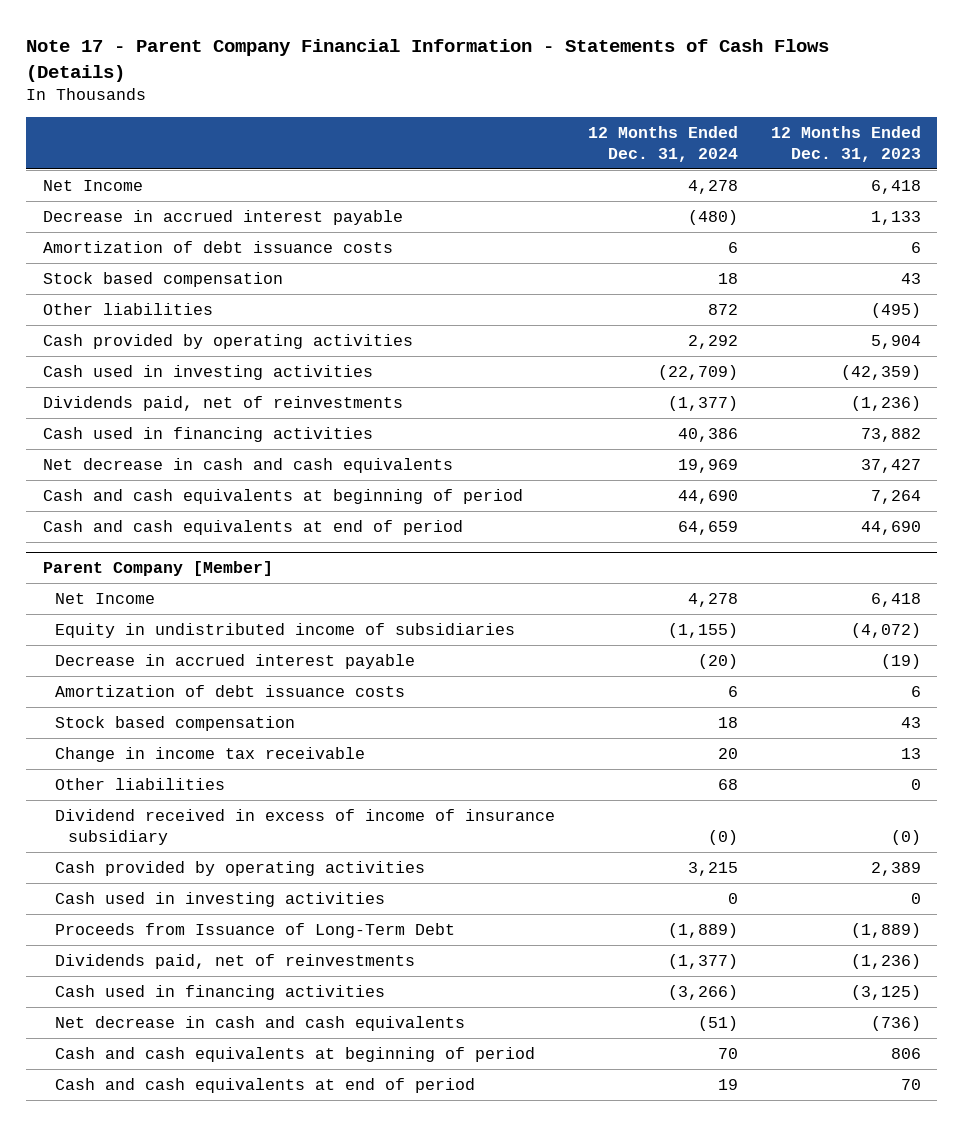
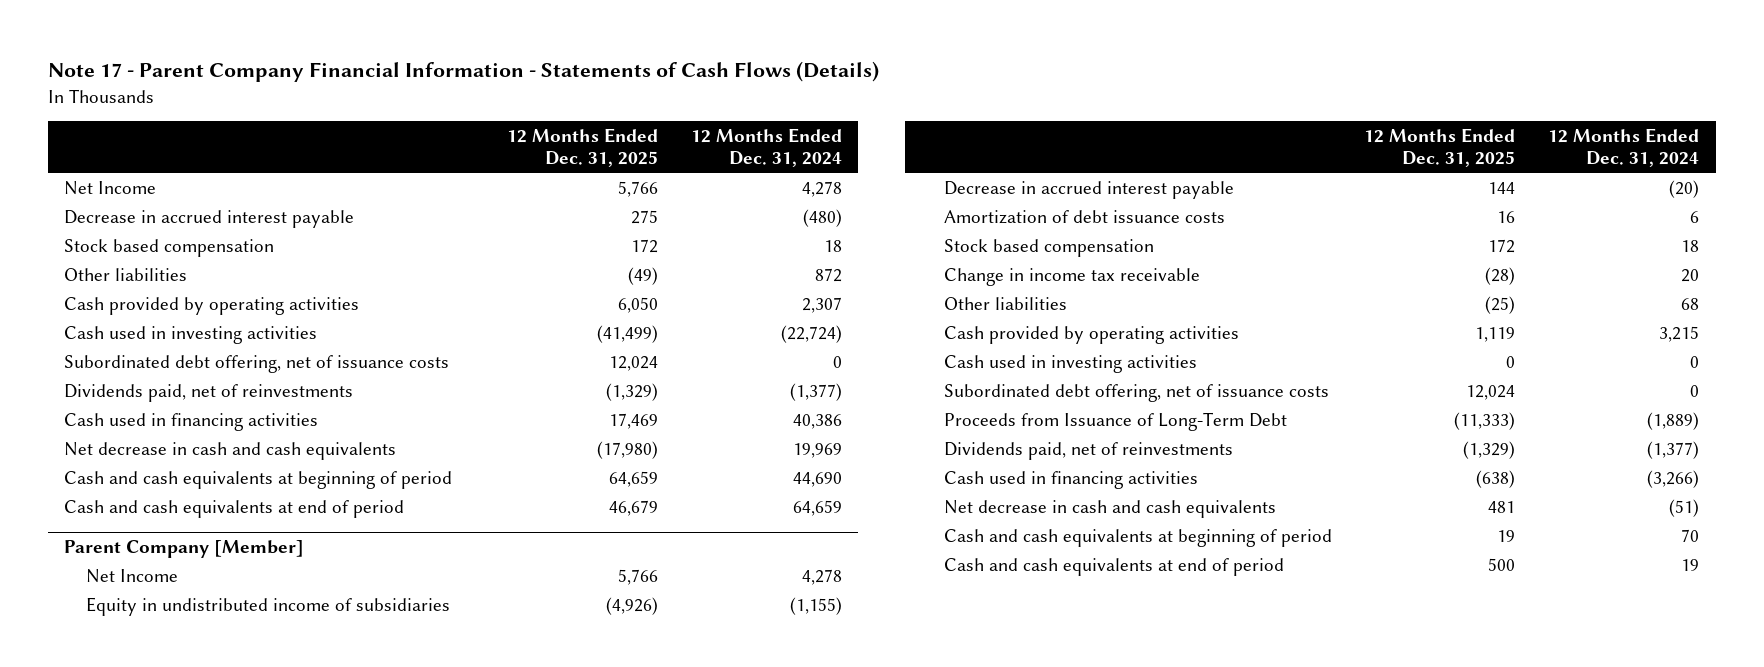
- | 12 Months Ended Dec. 31, 2024 | 12 Months Ended Dec. 31, 2023
+ | 12 Months Ended Dec. 31, 2025 | 12 Months Ended Dec. 31, 2024
- Amortization of debt issuance costs | 6 | 6
- Cash provided by operating activities | 2,292 | 5,904
- Cash used in investing activities | (22,709) | (42,359)
+ Cash provided by operating activities | 6,050 | 2,307
+ Cash used in investing activities | (41,499) | (22,724)
+ Subordinated debt offering, net of issuance costs | 12,024 | 0
@ Parent Company [Member]
- Dividend received in excess of income of insurance subsidiary | (0) | (0)
+ Subordinated debt offering, net of issuance costs | 12,024 | 0

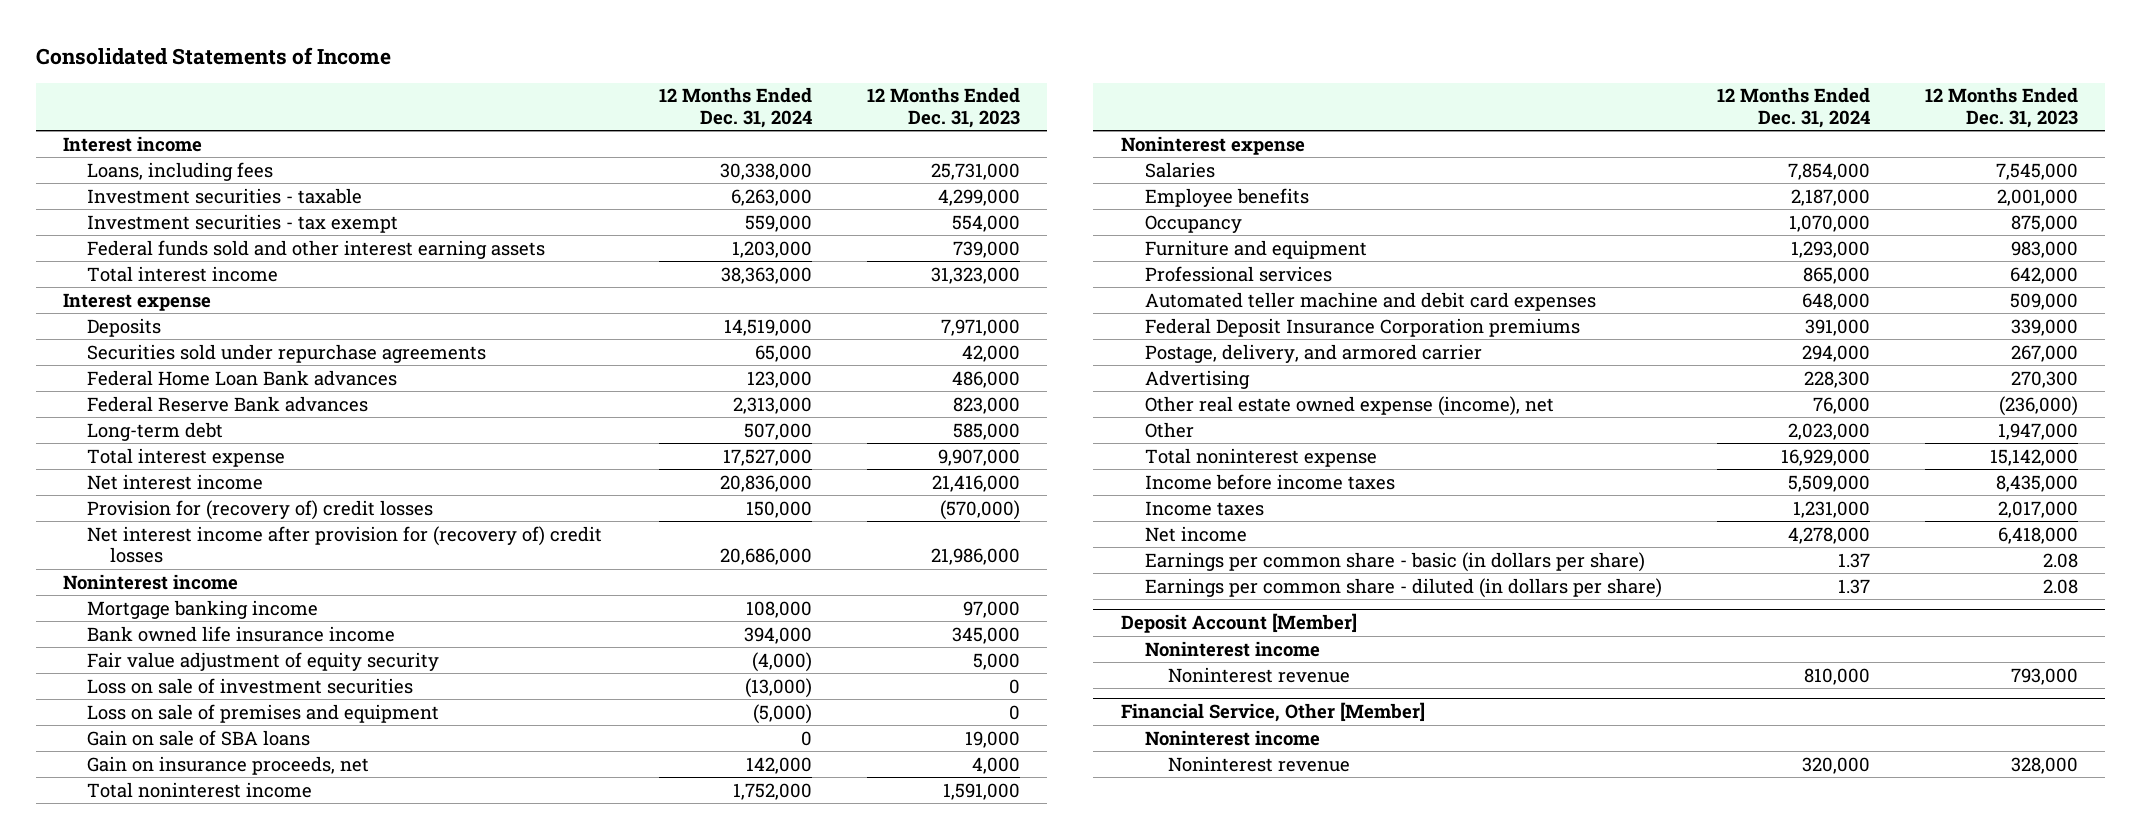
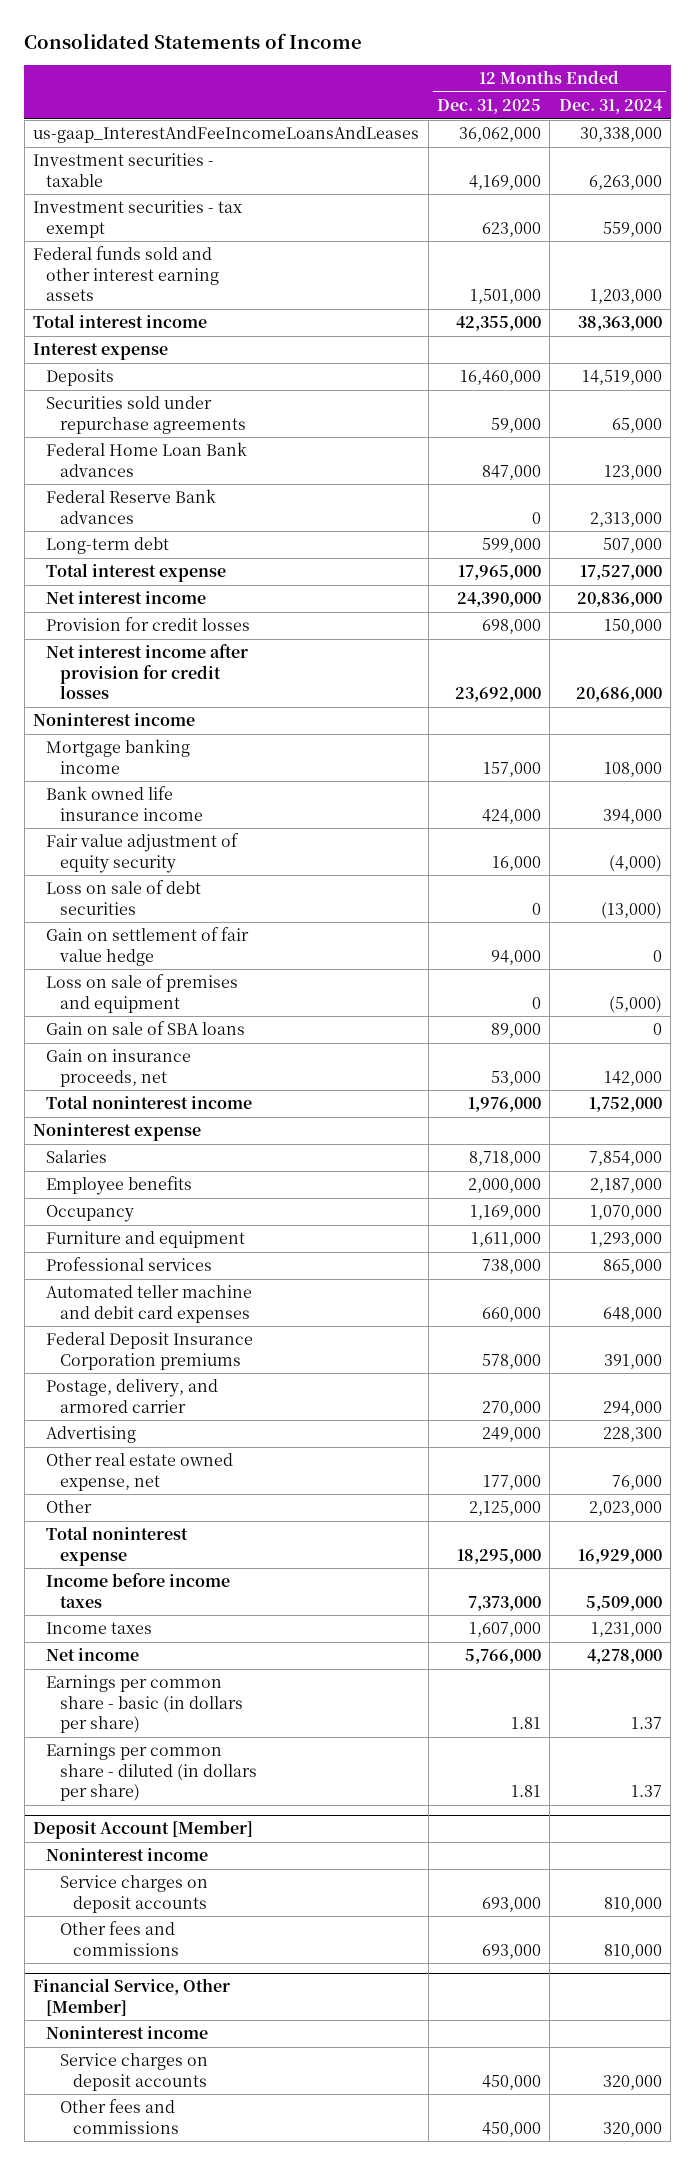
- | 12 Months Ended Dec. 31, 2024 | 12 Months Ended Dec. 31, 2023
+ | 12 Months Ended Dec. 31, 2025 | 12 Months Ended Dec. 31, 2024
- Interest income
- Loans, including fees | 30,338,000 | 25,731,000
+ us-gaap_InterestAndFeeIncomeLoansAndLeases | 36,062,000 | 30,338,000
- Provision for (recovery of) credit losses | 150,000 | (570,000)
- Net interest income after provision for (recovery of) credit losses | 20,686,000 | 21,986,000
+ Provision for credit losses | 698,000 | 150,000
+ Net interest income after provision for credit losses | 23,692,000 | 20,686,000
- Loss on sale of investment securities | (13,000) | 0
+ Loss on sale of debt securities | 0 | (13,000)
+ Gain on settlement of fair value hedge | 94,000 | 0
- Other real estate owned expense (income), net | 76,000 | (236,000)
+ Other real estate owned expense, net | 177,000 | 76,000
@ Deposit Account [Member]
- Noninterest revenue | 810,000 | 793,000
+ Service charges on deposit accounts | 693,000 | 810,000
+ Other fees and commissions | 693,000 | 810,000
@ Financial Service, Other [Member]
- Noninterest revenue | 320,000 | 328,000
+ Service charges on deposit accounts | 450,000 | 320,000
+ Other fees and commissions | 450,000 | 320,000

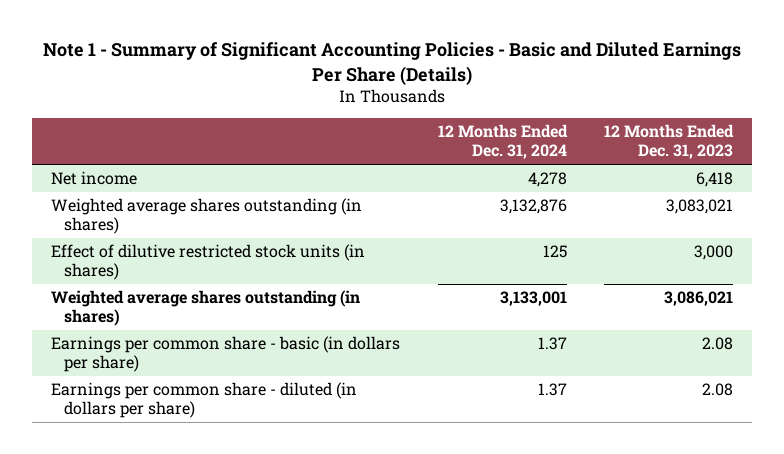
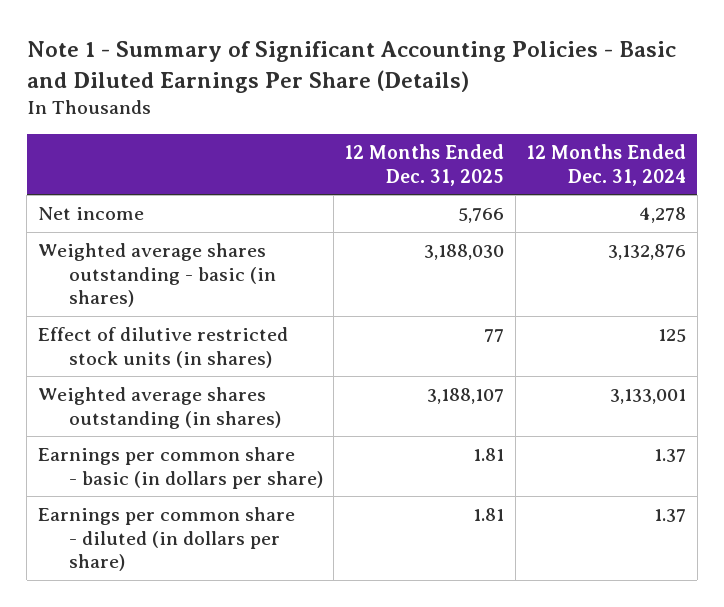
- | 12 Months Ended Dec. 31, 2024 | 12 Months Ended Dec. 31, 2023
+ | 12 Months Ended Dec. 31, 2025 | 12 Months Ended Dec. 31, 2024
- Weighted average shares outstanding (in shares) | 3,132,876 | 3,083,021
+ Weighted average shares outstanding - basic (in shares) | 3,188,030 | 3,132,876

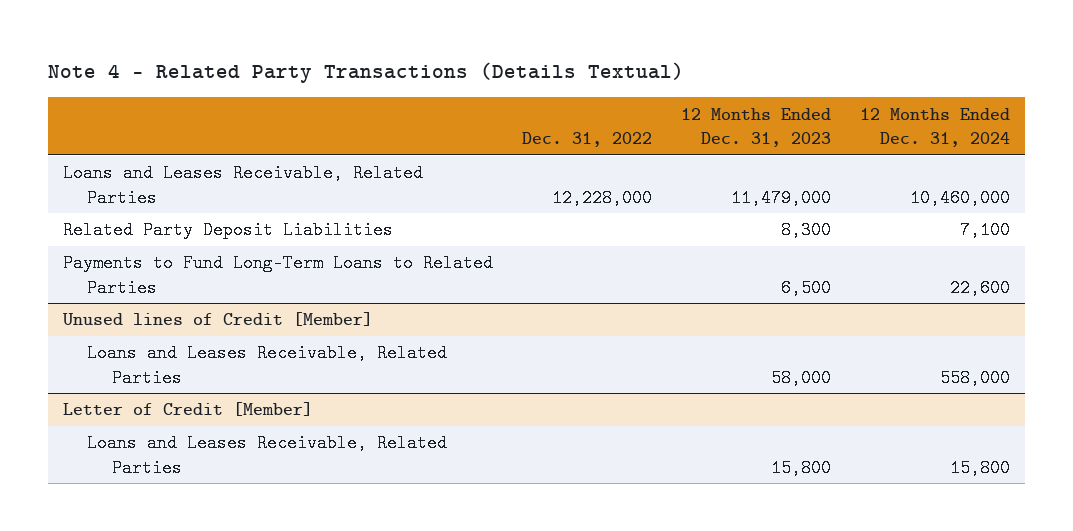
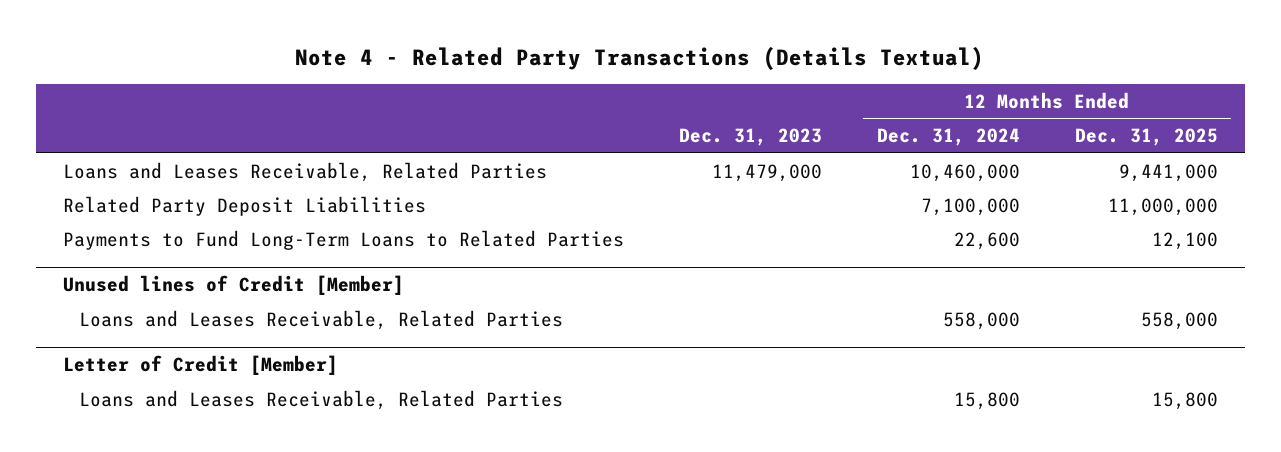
- | Dec. 31, 2022 | 12 Months Ended Dec. 31, 2023 | 12 Months Ended Dec. 31, 2024
+ | Dec. 31, 2023 | 12 Months Ended Dec. 31, 2024 | 12 Months Ended Dec. 31, 2025
- Related Party Deposit Liabilities | | 8,300 | 7,100
+ Related Party Deposit Liabilities | | 7,100,000 | 11,000,000

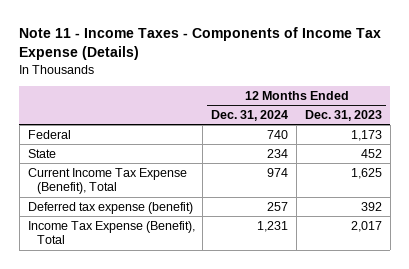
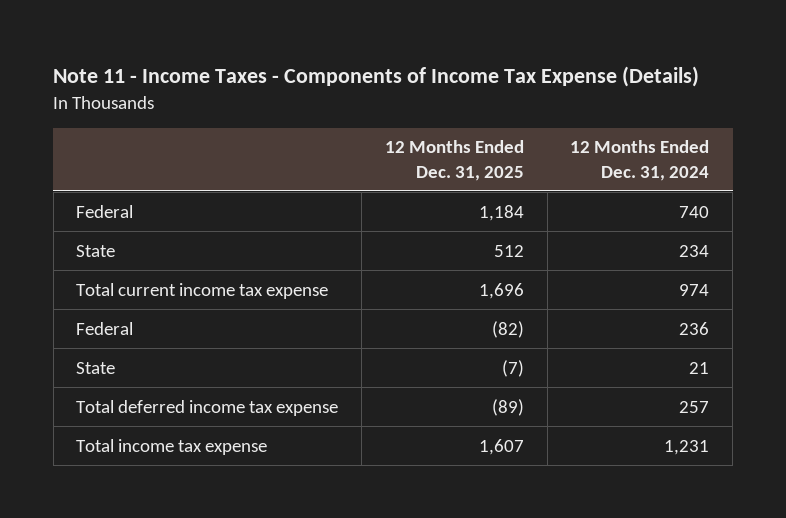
- | 12 Months Ended Dec. 31, 2024 | 12 Months Ended Dec. 31, 2023
+ | 12 Months Ended Dec. 31, 2025 | 12 Months Ended Dec. 31, 2024
- Current Income Tax Expense (Benefit), Total | 974 | 1,625
- Deferred tax expense (benefit) | 257 | 392
- Income Tax Expense (Benefit), Total | 1,231 | 2,017
+ Total current income tax expense | 1,696 | 974
+ Federal | (82) | 236
+ State | (7) | 21
+ Total deferred income tax expense | (89) | 257
+ Total income tax expense | 1,607 | 1,231

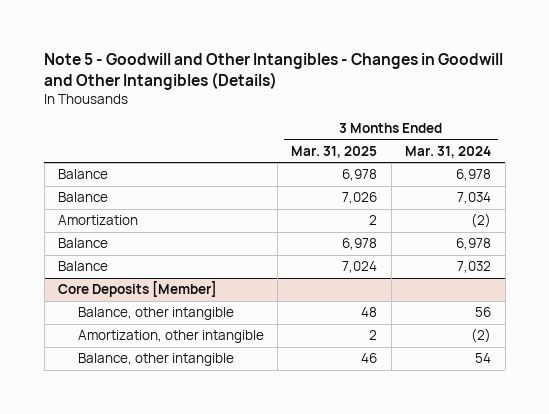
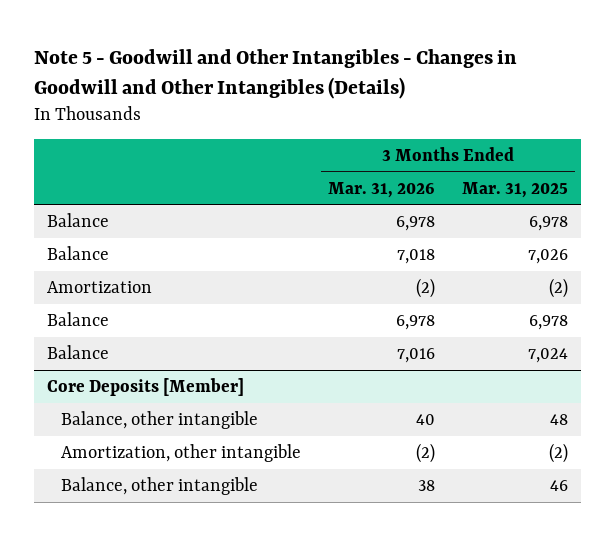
- | 3 Months Ended Mar. 31, 2025 | 3 Months Ended Mar. 31, 2024
+ | 3 Months Ended Mar. 31, 2026 | 3 Months Ended Mar. 31, 2025
- Amortization | 2 | (2)
+ Amortization | (2) | (2)
@ Core Deposits [Member]
- Amortization, other intangible | 2 | (2)
+ Amortization, other intangible | (2) | (2)

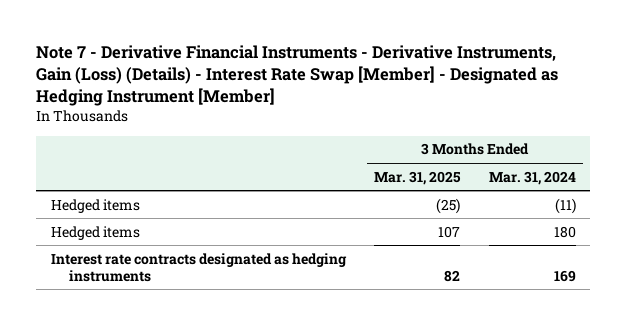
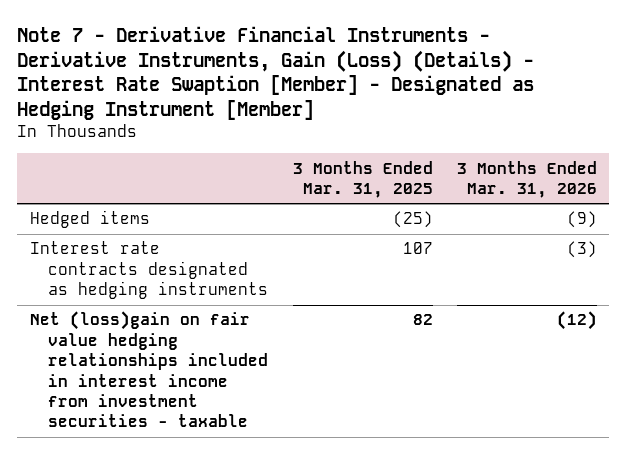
- Note 7 - Derivative Financial Instruments - Derivative Instruments, Gain (Loss) (Details) - Interest Rate Swap [Member] - Designated as Hedging Instrument [Member]
+ Note 7 - Derivative Financial Instruments - Derivative Instruments, Gain (Loss) (Details) - Interest Rate Swaption [Member] - Designated as Hedging Instrument [Member]
- | 3 Months Ended Mar. 31, 2025 | 3 Months Ended Mar. 31, 2024
+ | 3 Months Ended Mar. 31, 2025 | 3 Months Ended Mar. 31, 2026
- Hedged items | 107 | 180
- Interest rate contracts designated as hedging instruments | 82 | 169
+ Interest rate contracts designated as hedging instruments | 107 | (3)
+ Net (loss)gain on fair value hedging relationships included in interest income from investment securities - taxable | 82 | (12)

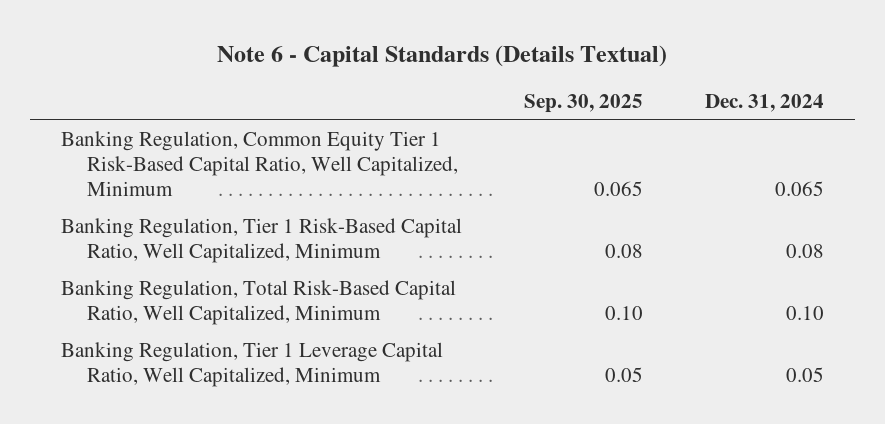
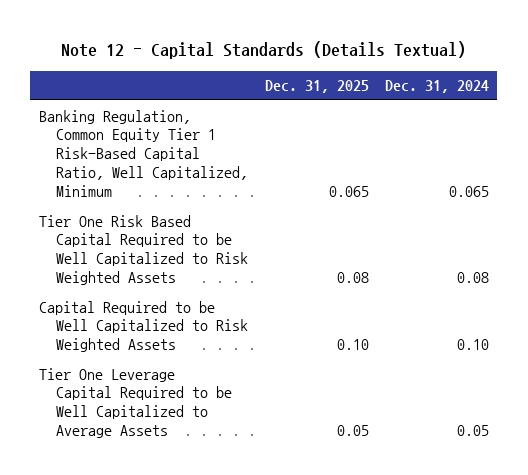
- Note 6 - Capital Standards (Details Textual)
+ Note 12 - Capital Standards (Details Textual)
- | Sep. 30, 2025 | Dec. 31, 2024
+ | Dec. 31, 2025 | Dec. 31, 2024
- Banking Regulation, Tier 1 Risk-Based Capital Ratio, Well Capitalized, Minimum | 0.08 | 0.08
- Banking Regulation, Total Risk-Based Capital Ratio, Well Capitalized, Minimum | 0.10 | 0.10
- Banking Regulation, Tier 1 Leverage Capital Ratio, Well Capitalized, Minimum | 0.05 | 0.05
+ Tier One Risk Based Capital Required to be Well Capitalized to Risk Weighted Assets | 0.08 | 0.08
+ Capital Required to be Well Capitalized to Risk Weighted Assets | 0.10 | 0.10
+ Tier One Leverage Capital Required to be Well Capitalized to Average Assets | 0.05 | 0.05

